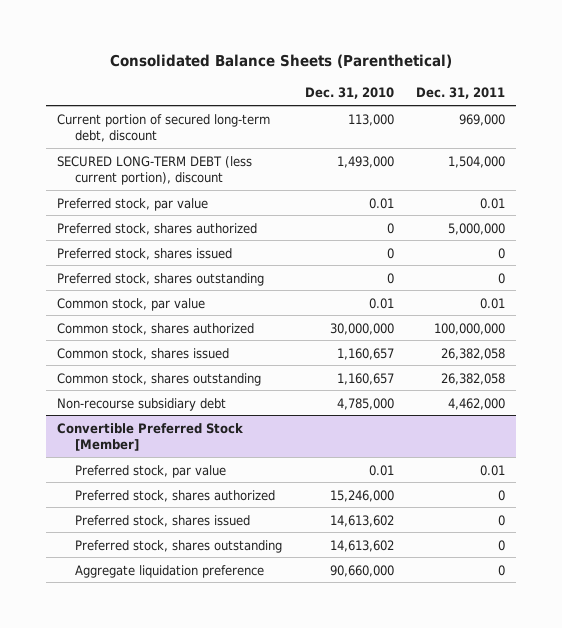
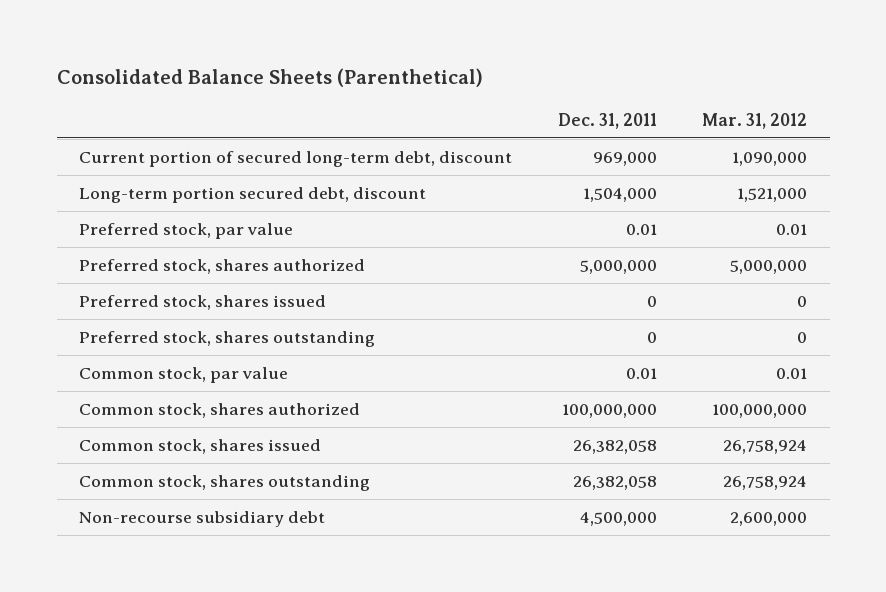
- | Dec. 31, 2010 | Dec. 31, 2011
+ | Dec. 31, 2011 | Mar. 31, 2012
- SECURED LONG-TERM DEBT (less current portion), discount | 1,493,000 | 1,504,000
+ Long-term portion secured debt, discount | 1,504,000 | 1,521,000
- Non-recourse subsidiary debt | 4,785,000 | 4,462,000
- Convertible Preferred Stock [Member]
- Preferred stock, par value | 0.01 | 0.01
- Preferred stock, shares authorized | 15,246,000 | 0
- Preferred stock, shares issued | 14,613,602 | 0
- Preferred stock, shares outstanding | 14,613,602 | 0
- Aggregate liquidation preference | 90,660,000 | 0
+ Non-recourse subsidiary debt | 4,500,000 | 2,600,000

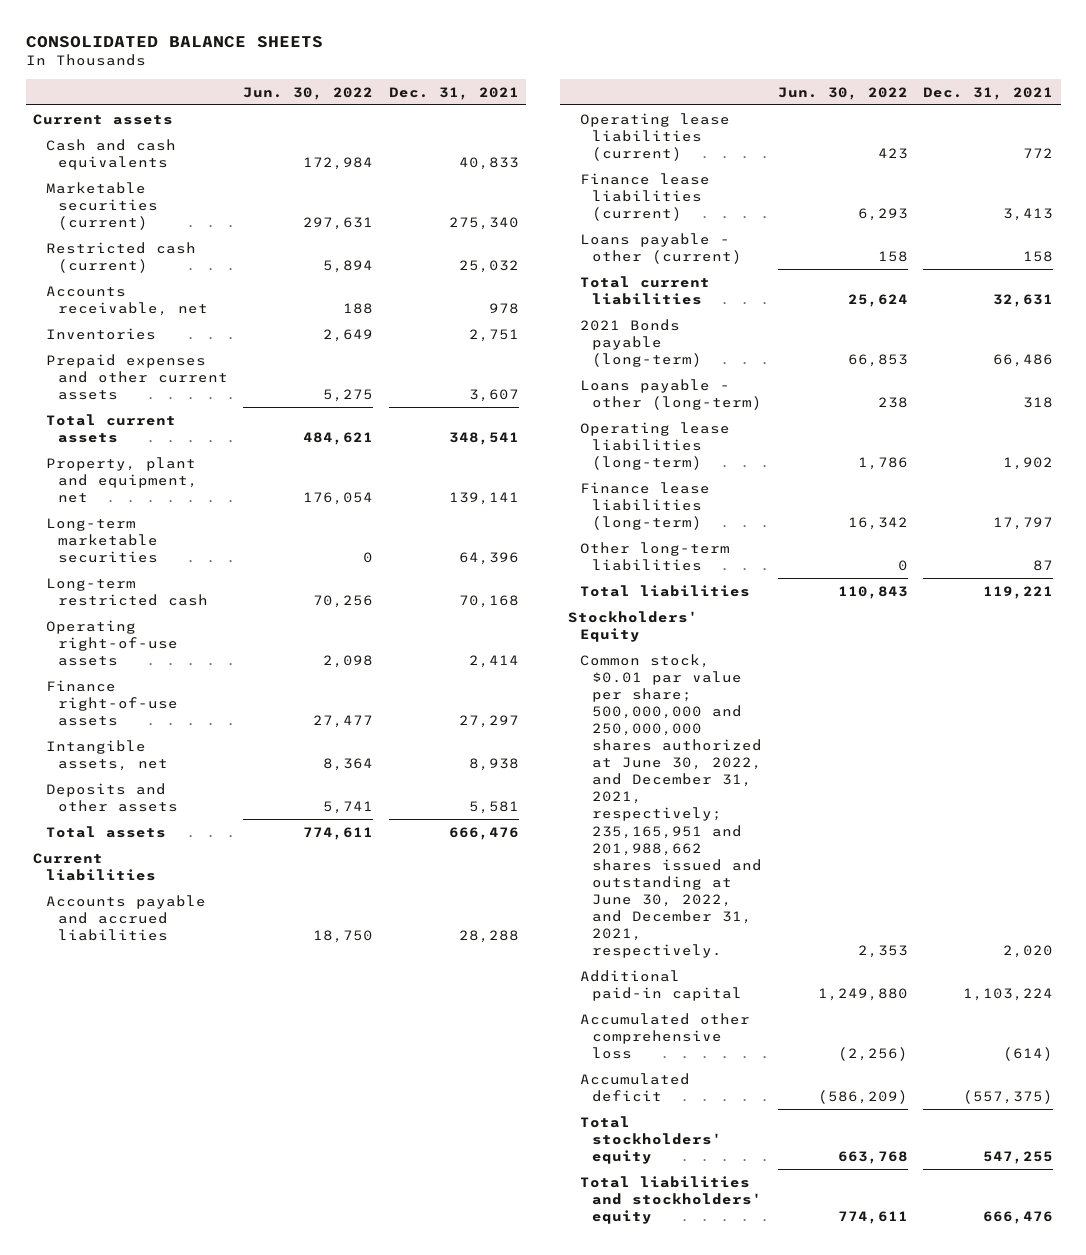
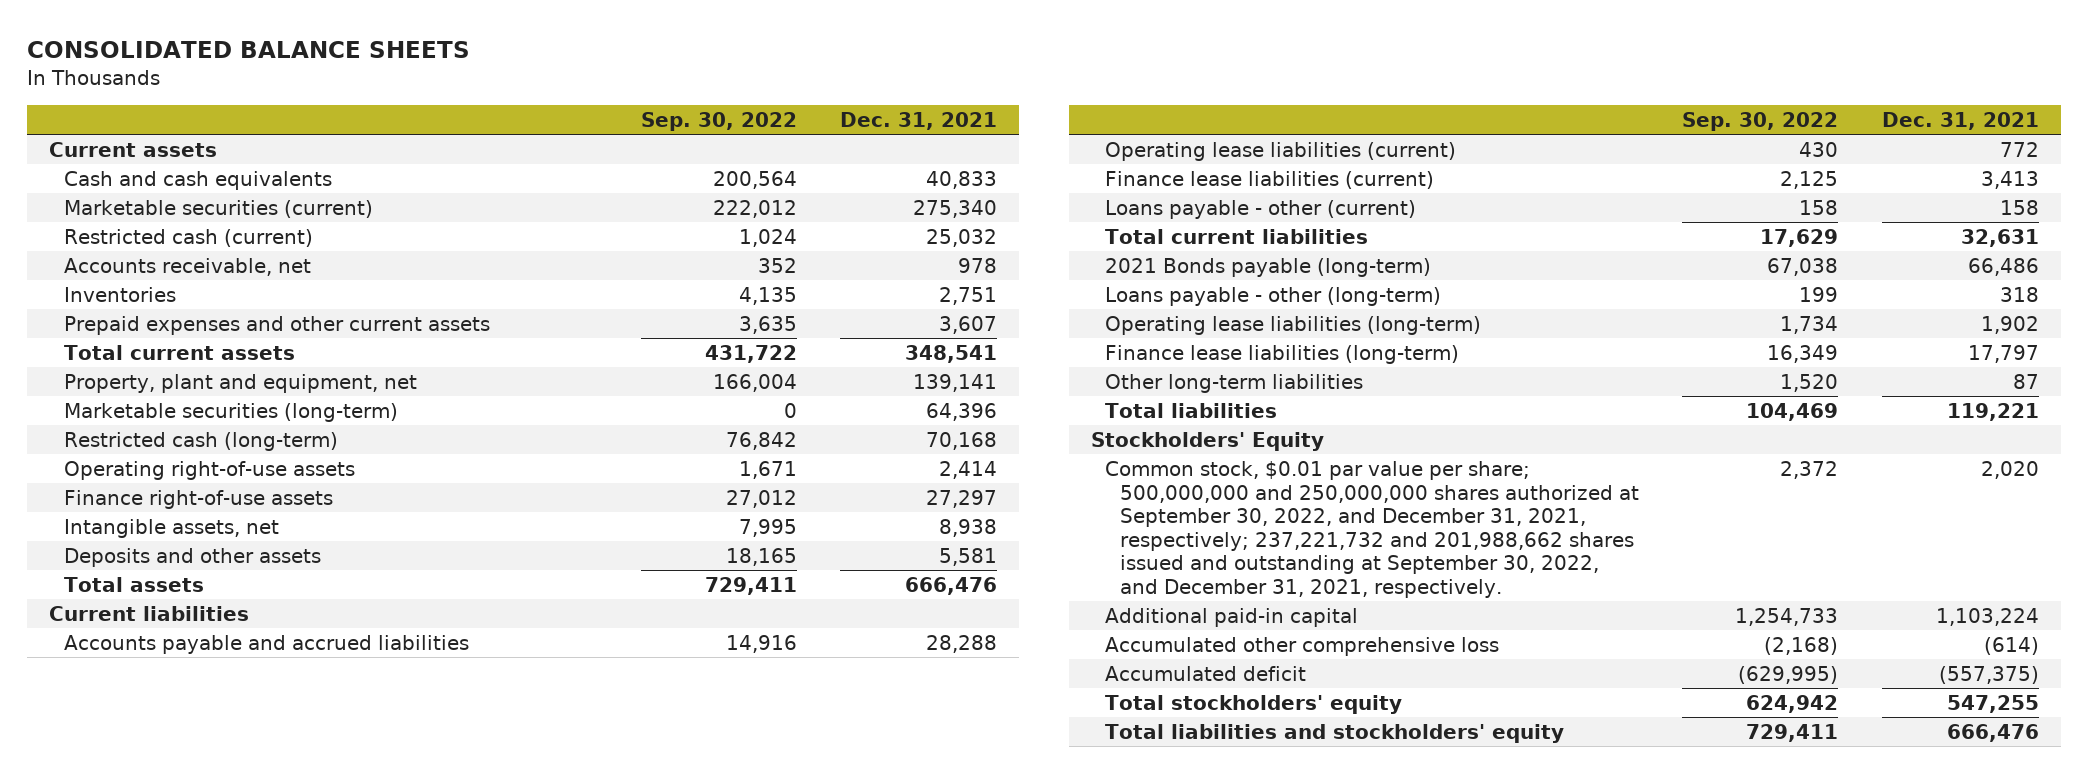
- | Jun. 30, 2022 | Dec. 31, 2021
+ | Sep. 30, 2022 | Dec. 31, 2021
- Long-term marketable securities | 0 | 64,396
- Long-term restricted cash | 70,256 | 70,168
+ Marketable securities (long-term) | 0 | 64,396
+ Restricted cash (long-term) | 76,842 | 70,168
- Common stock, $0.01 par value per share; 500,000,000 and 250,000,000 shares authorized at June 30, 2022, and December 31, 2021, respectively; 235,165,951 and 201,988,662 shares issued and outstanding at June 30, 2022, and December 31, 2021, respectively. | 2,353 | 2,020
+ Common stock, $0.01 par value per share; 500,000,000 and 250,000,000 shares authorized at September 30, 2022, and December 31, 2021, respectively; 237,221,732 and 201,988,662 shares issued and outstanding at September 30, 2022, and December 31, 2021, respectively. | 2,372 | 2,020

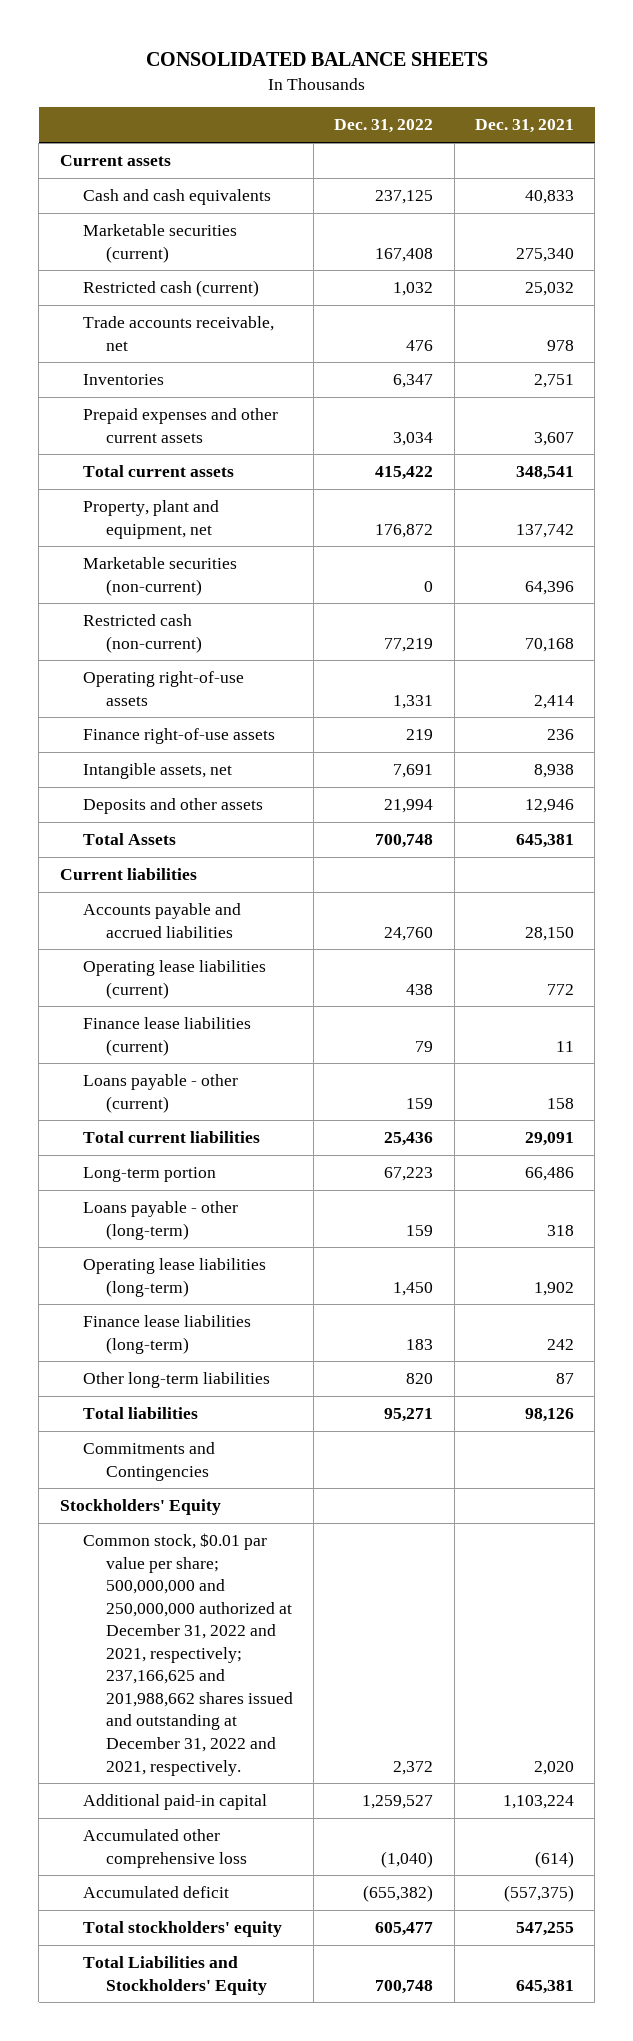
- | Sep. 30, 2022 | Dec. 31, 2021
+ | Dec. 31, 2022 | Dec. 31, 2021
- Accounts receivable, net | 352 | 978
+ Trade accounts receivable, net | 476 | 978
- Property, plant and equipment, net | 166,004 | 139,141
- Marketable securities (long-term) | 0 | 64,396
- Restricted cash (long-term) | 76,842 | 70,168
+ Property, plant and equipment, net | 176,872 | 137,742
+ Marketable securities (non-current) | 0 | 64,396
+ Restricted cash (non-current) | 77,219 | 70,168
- Finance right-of-use assets | 27,012 | 27,297
+ Finance right-of-use assets | 219 | 236
- Deposits and other assets | 18,165 | 5,581
- Total assets | 729,411 | 666,476
+ Deposits and other assets | 21,994 | 12,946
+ Total Assets | 700,748 | 645,381
- Accounts payable and accrued liabilities | 14,916 | 28,288
+ Accounts payable and accrued liabilities | 24,760 | 28,150
- Finance lease liabilities (current) | 2,125 | 3,413
+ Finance lease liabilities (current) | 79 | 11
- Total current liabilities | 17,629 | 32,631
- 2021 Bonds payable (long-term) | 67,038 | 66,486
+ Total current liabilities | 25,436 | 29,091
+ Long-term portion | 67,223 | 66,486
- Finance lease liabilities (long-term) | 16,349 | 17,797
+ Finance lease liabilities (long-term) | 183 | 242
- Total liabilities | 104,469 | 119,221
+ Total liabilities | 95,271 | 98,126
+ Commitments and Contingencies
- Common stock, $0.01 par value per share; 500,000,000 and 250,000,000 shares authorized at September 30, 2022, and December 31, 2021, respectively; 237,221,732 and 201,988,662 shares issued and outstanding at September 30, 2022, and December 31, 2021, respectively. | 2,372 | 2,020
+ Common stock, $0.01 par value per share; 500,000,000 and 250,000,000 authorized at December 31, 2022 and 2021, respectively; 237,166,625 and 201,988,662 shares issued and outstanding at December 31, 2022 and 2021, respectively. | 2,372 | 2,020
- Total liabilities and stockholders' equity | 729,411 | 666,476
+ Total Liabilities and Stockholders' Equity | 700,748 | 645,381

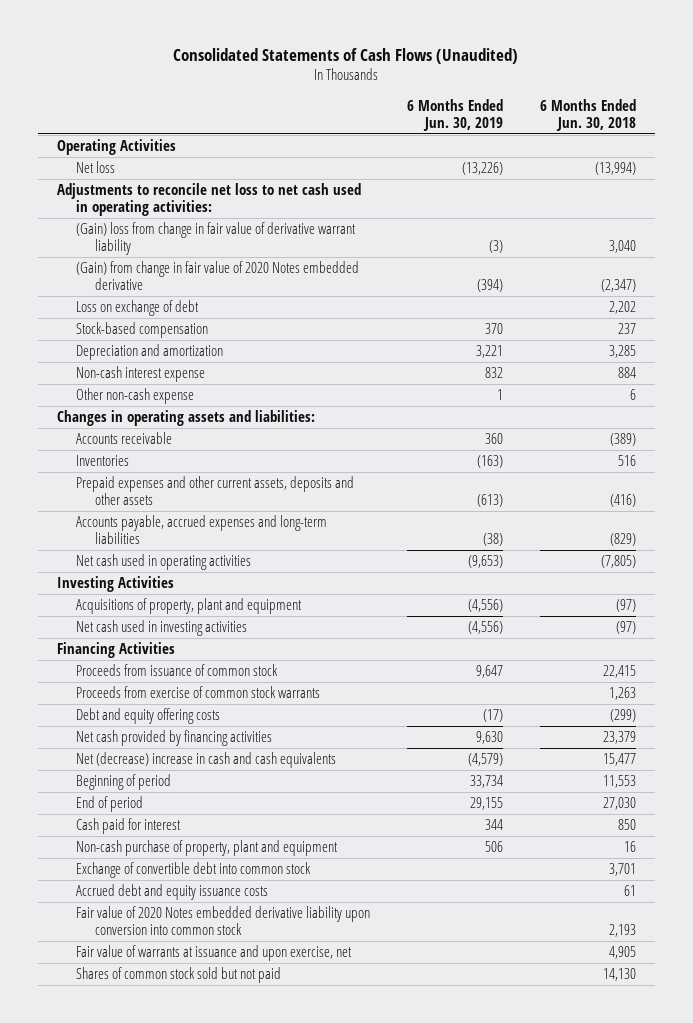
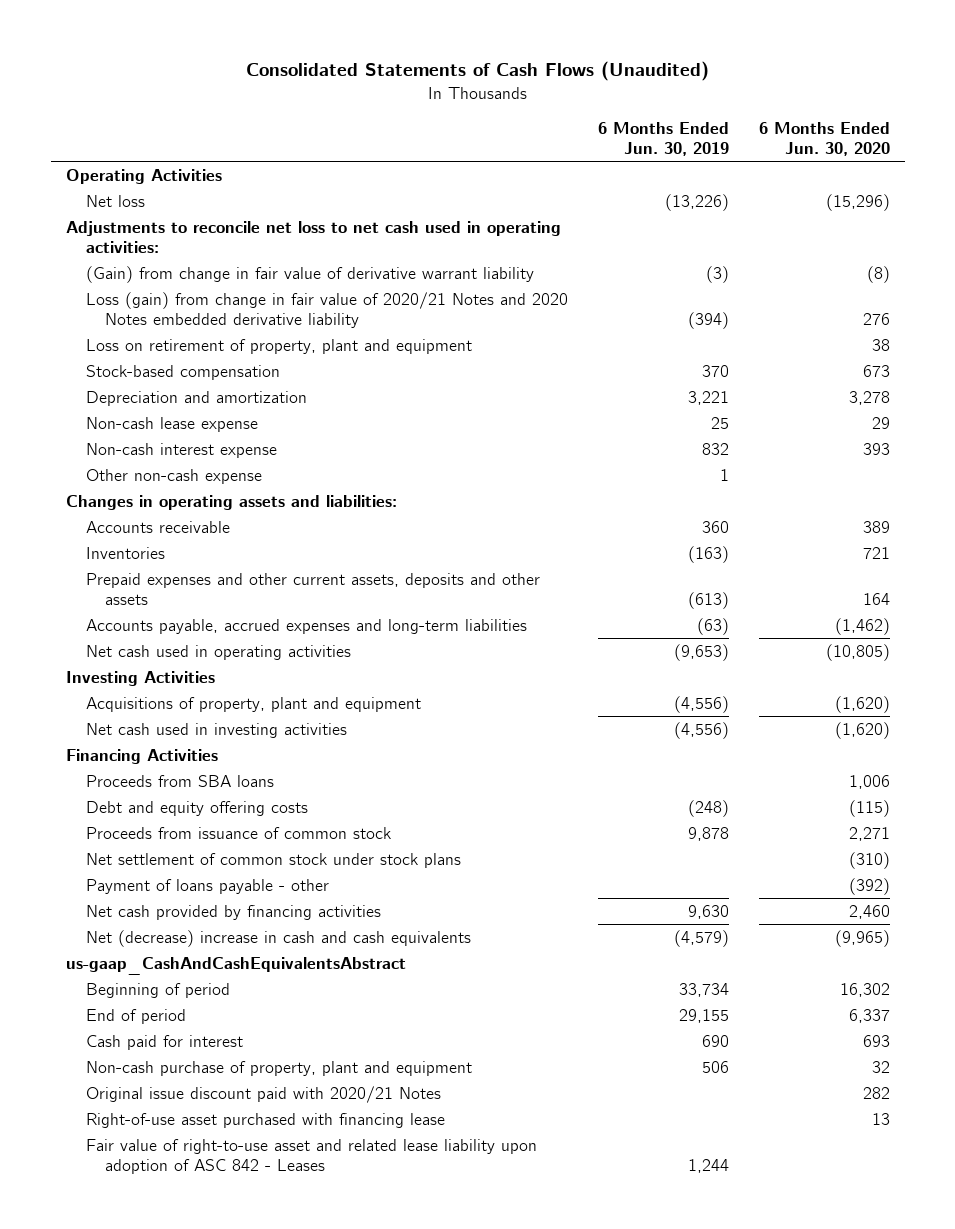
- | 6 Months Ended Jun. 30, 2019 | 6 Months Ended Jun. 30, 2018
+ | 6 Months Ended Jun. 30, 2019 | 6 Months Ended Jun. 30, 2020
- (Gain) loss from change in fair value of derivative warrant liability | (3) | 3,040
- (Gain) from change in fair value of 2020 Notes embedded derivative | (394) | (2,347)
- Loss on exchange of debt | | 2,202
+ (Gain) from change in fair value of derivative warrant liability | (3) | (8)
+ Loss (gain) from change in fair value of 2020/21 Notes and 2020 Notes embedded derivative liability | (394) | 276
+ Loss on retirement of property, plant and equipment | | 38
+ Non-cash lease expense | 25 | 29
- Accounts payable, accrued expenses and long-term liabilities | (38) | (829)
+ Accounts payable, accrued expenses and long-term liabilities | (63) | (1,462)
- Proceeds from issuance of common stock | 9,647 | 22,415
- Proceeds from exercise of common stock warrants | | 1,263
- Debt and equity offering costs | (17) | (299)
+ Proceeds from SBA loans | | 1,006
+ Debt and equity offering costs | (248) | (115)
+ Proceeds from issuance of common stock | 9,878 | 2,271
+ Net settlement of common stock under stock plans | | (310)
+ Payment of loans payable - other | | (392)
+ us-gaap_CashAndCashEquivalentsAbstract
- Cash paid for interest | 344 | 850
+ Cash paid for interest | 690 | 693
- Exchange of convertible debt into common stock | | 3,701
- Accrued debt and equity issuance costs | | 61
- Fair value of 2020 Notes embedded derivative liability upon conversion into common stock | | 2,193
- Fair value of warrants at issuance and upon exercise, net | | 4,905
- Shares of common stock sold but not paid | | 14,130
+ Original issue discount paid with 2020/21 Notes | | 282
+ Right-of-use asset purchased with financing lease | | 13
+ Fair value of right-to-use asset and related lease liability upon adoption of ASC 842 - Leases | 1,244 |

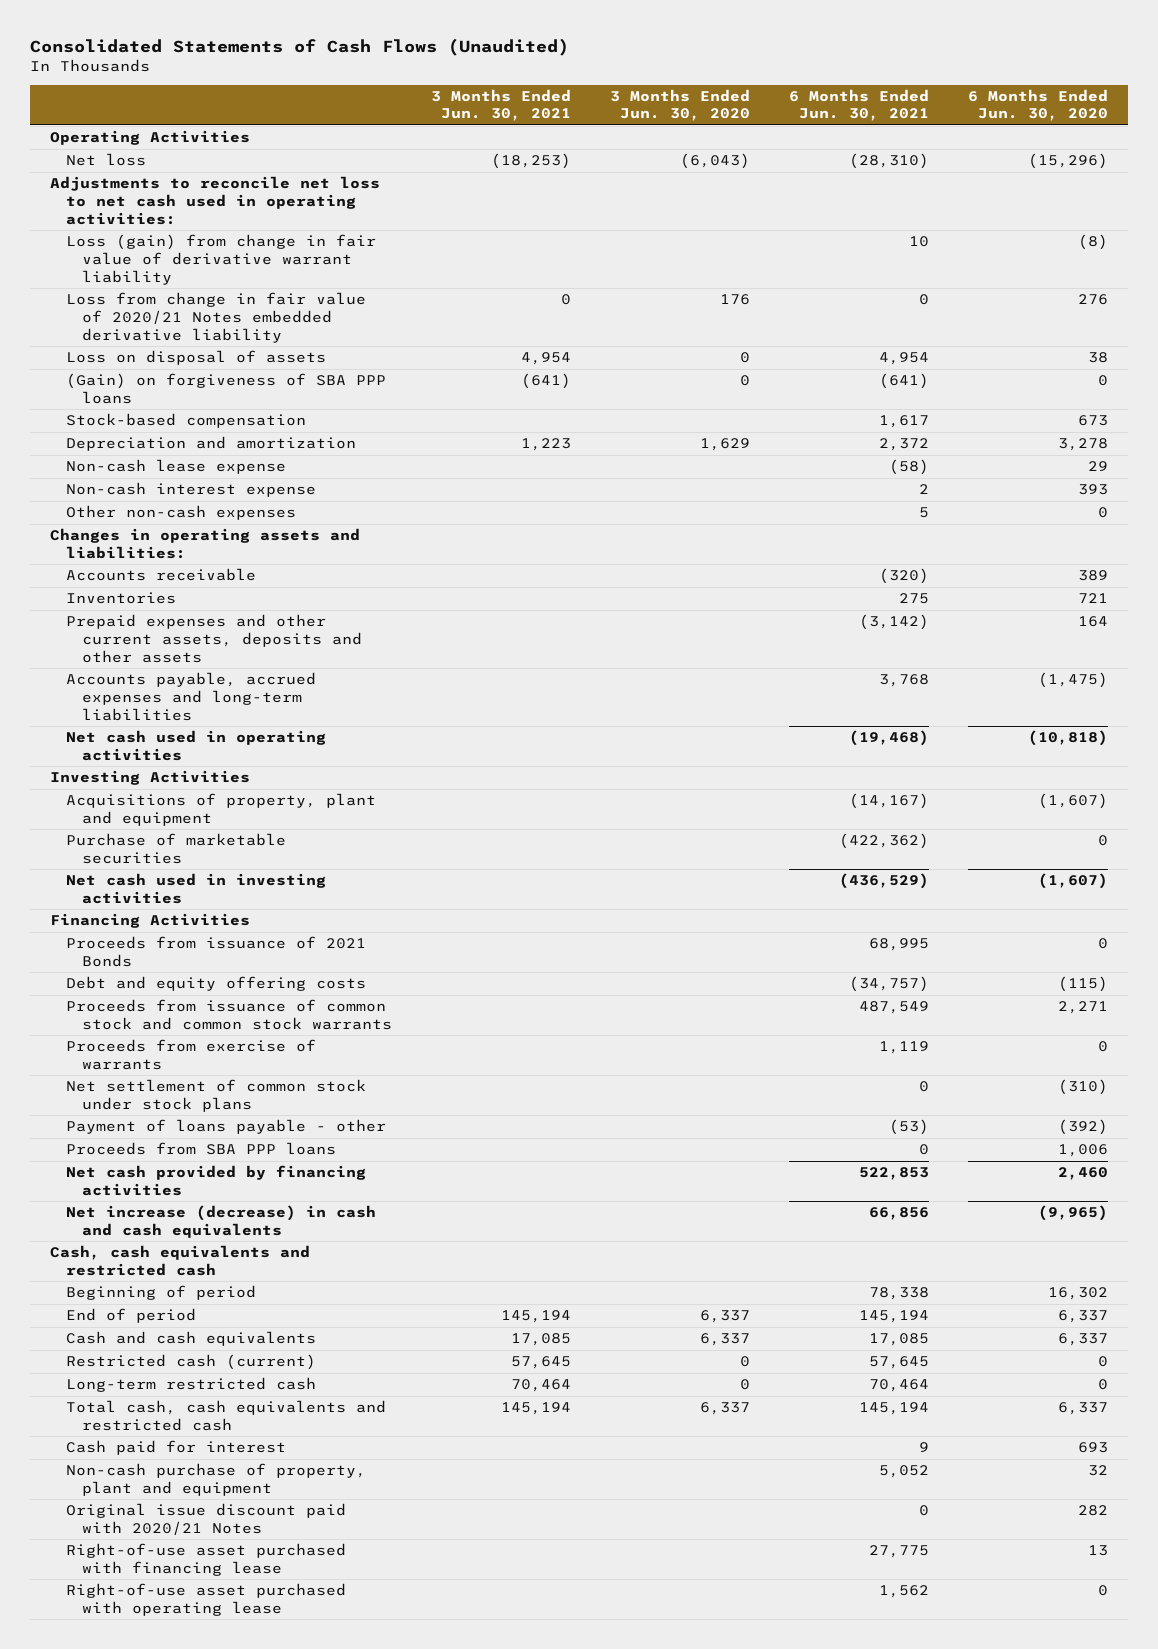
- | 6 Months Ended Jun. 30, 2019 | 6 Months Ended Jun. 30, 2020
+ | 3 Months Ended Jun. 30, 2021 | 3 Months Ended Jun. 30, 2020 | 6 Months Ended Jun. 30, 2021 | 6 Months Ended Jun. 30, 2020
- (Gain) from change in fair value of derivative warrant liability | (3) | (8)
- Loss (gain) from change in fair value of 2020/21 Notes and 2020 Notes embedded derivative liability | (394) | 276
- Loss on retirement of property, plant and equipment | | 38
+ Loss (gain) from change in fair value of derivative warrant liability | | | 10 | (8)
+ Loss from change in fair value of 2020/21 Notes embedded derivative liability | 0 | 176 | 0 | 276
+ Loss on disposal of assets | 4,954 | 0 | 4,954 | 38
+ (Gain) on forgiveness of SBA PPP loans | (641) | 0 | (641) | 0
- Other non-cash expense | 1 |
+ Other non-cash expenses | | | 5 | 0
- Accounts payable, accrued expenses and long-term liabilities | (63) | (1,462)
- Net cash used in operating activities | (9,653) | (10,805)
+ Accounts payable, accrued expenses and long-term liabilities | | | 3,768 | (1,475)
+ Net cash used in operating activities | | | (19,468) | (10,818)
- Acquisitions of property, plant and equipment | (4,556) | (1,620)
- Net cash used in investing activities | (4,556) | (1,620)
+ Acquisitions of property, plant and equipment | | | (14,167) | (1,607)
+ Purchase of marketable securities | | | (422,362) | 0
+ Net cash used in investing activities | | | (436,529) | (1,607)
- Proceeds from SBA loans | | 1,006
+ Proceeds from issuance of 2021 Bonds | | | 68,995 | 0
- Proceeds from issuance of common stock | 9,878 | 2,271
+ Proceeds from issuance of common stock and common stock warrants | | | 487,549 | 2,271
+ Proceeds from exercise of warrants | | | 1,119 | 0
+ Proceeds from SBA PPP loans | | | 0 | 1,006
- Net (decrease) increase in cash and cash equivalents | (4,579) | (9,965)
- us-gaap_CashAndCashEquivalentsAbstract
+ Net increase (decrease) in cash and cash equivalents | | | 66,856 | (9,965)
+ Cash, cash equivalents and restricted cash
+ Cash and cash equivalents | 17,085 | 6,337 | 17,085 | 6,337
+ Restricted cash (current) | 57,645 | 0 | 57,645 | 0
+ Long-term restricted cash | 70,464 | 0 | 70,464 | 0
+ Total cash, cash equivalents and restricted cash | 145,194 | 6,337 | 145,194 | 6,337
- Fair value of right-to-use asset and related lease liability upon adoption of ASC 842 - Leases | 1,244 |
+ Right-of-use asset purchased with operating lease | | | 1,562 | 0

